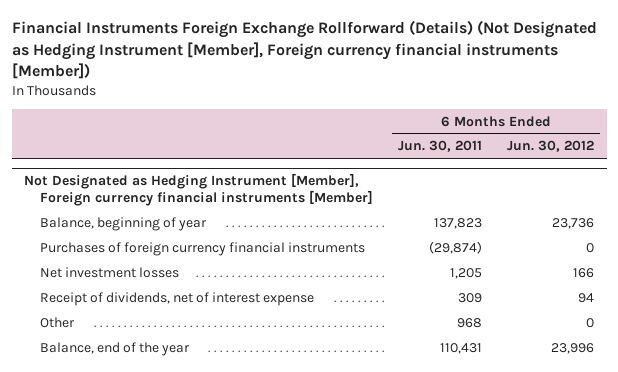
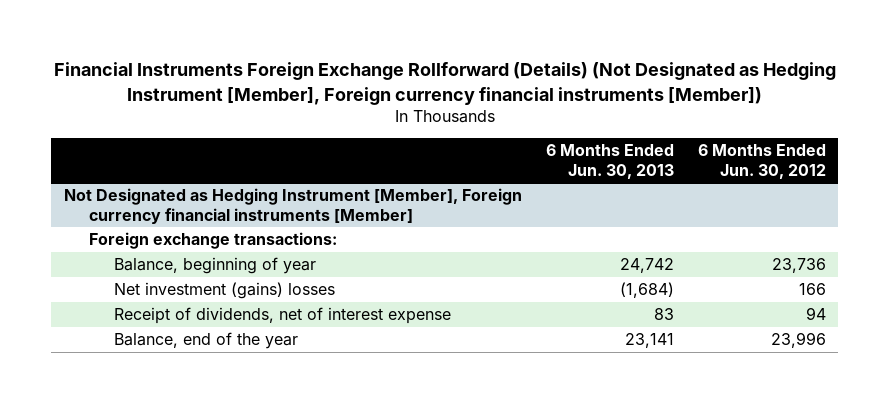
- | 6 Months Ended Jun. 30, 2011 | 6 Months Ended Jun. 30, 2012
+ | 6 Months Ended Jun. 30, 2013 | 6 Months Ended Jun. 30, 2012
@ Not Designated as Hedging Instrument [Member], Foreign currency financial instruments [Member]
+ Foreign exchange transactions:
- Purchases of foreign currency financial instruments | (29,874) | 0
- Net investment losses | 1,205 | 166
+ Net investment (gains) losses | (1,684) | 166
- Other | 968 | 0

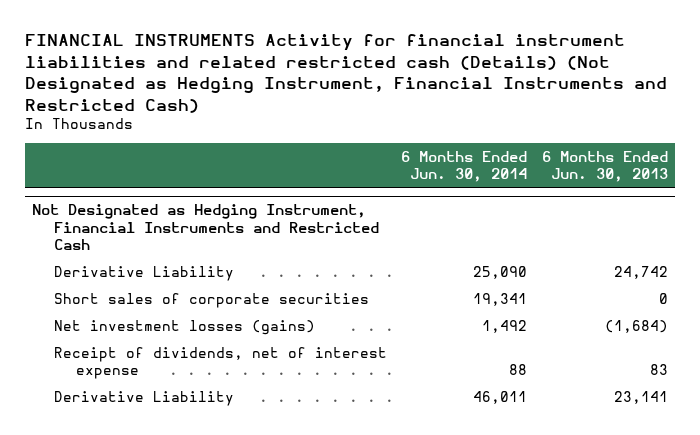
- Financial Instruments Foreign Exchange Rollforward (Details) (Not Designated as Hedging Instrument [Member], Foreign currency financial instruments [Member])
+ FINANCIAL INSTRUMENTS Activity for financial instrument liabilities and related restricted cash (Details) (Not Designated as Hedging Instrument, Financial Instruments and Restricted Cash)
- | 6 Months Ended Jun. 30, 2013 | 6 Months Ended Jun. 30, 2012
+ | 6 Months Ended Jun. 30, 2014 | 6 Months Ended Jun. 30, 2013
- Not Designated as Hedging Instrument [Member], Foreign currency financial instruments [Member]
- Foreign exchange transactions:
- Balance, beginning of year | 24,742 | 23,736
- Net investment (gains) losses | (1,684) | 166
+ Not Designated as Hedging Instrument, Financial Instruments and Restricted Cash
+ Derivative Liability | 25,090 | 24,742
+ Short sales of corporate securities | 19,341 | 0
+ Net investment losses (gains) | 1,492 | (1,684)
- Balance, end of the year | 23,141 | 23,996
+ Derivative Liability | 46,011 | 23,141

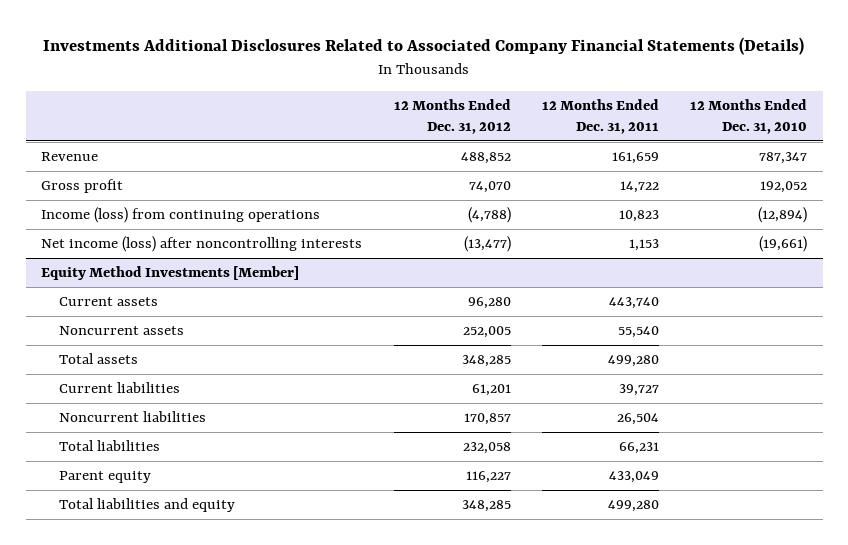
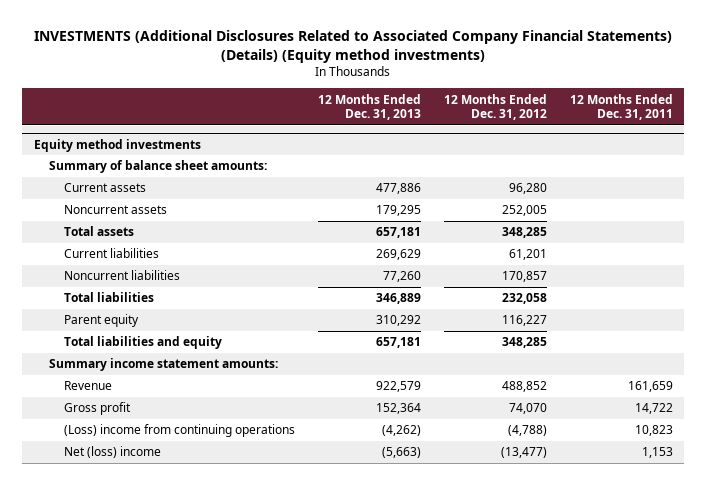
- Investments Additional Disclosures Related to Associated Company Financial Statements (Details)
+ INVESTMENTS (Additional Disclosures Related to Associated Company Financial Statements) (Details) (Equity method investments)
- | 12 Months Ended Dec. 31, 2012 | 12 Months Ended Dec. 31, 2011 | 12 Months Ended Dec. 31, 2010
+ | 12 Months Ended Dec. 31, 2013 | 12 Months Ended Dec. 31, 2012 | 12 Months Ended Dec. 31, 2011
+ Equity method investments
+ Summary of balance sheet amounts:
+ Current assets | 477,886 | 96,280 |
+ Noncurrent assets | 179,295 | 252,005 |
+ Total assets | 657,181 | 348,285 |
+ Current liabilities | 269,629 | 61,201 |
+ Noncurrent liabilities | 77,260 | 170,857 |
+ Total liabilities | 346,889 | 232,058 |
+ Parent equity | 310,292 | 116,227 |
+ Total liabilities and equity | 657,181 | 348,285 |
+ Summary income statement amounts:
- Income (loss) from continuing operations | (4,788) | 10,823 | (12,894)
- Net income (loss) after noncontrolling interests | (13,477) | 1,153 | (19,661)
- Equity Method Investments [Member]
- Current assets | 96,280 | 443,740 |
- Noncurrent assets | 252,005 | 55,540 |
- Total assets | 348,285 | 499,280 |
- Current liabilities | 61,201 | 39,727 |
- Noncurrent liabilities | 170,857 | 26,504 |
- Total liabilities | 232,058 | 66,231 |
- Parent equity | 116,227 | 433,049 |
- Total liabilities and equity | 348,285 | 499,280 |
+ (Loss) income from continuing operations | (4,262) | (4,788) | 10,823
+ Net (loss) income | (5,663) | (13,477) | 1,153

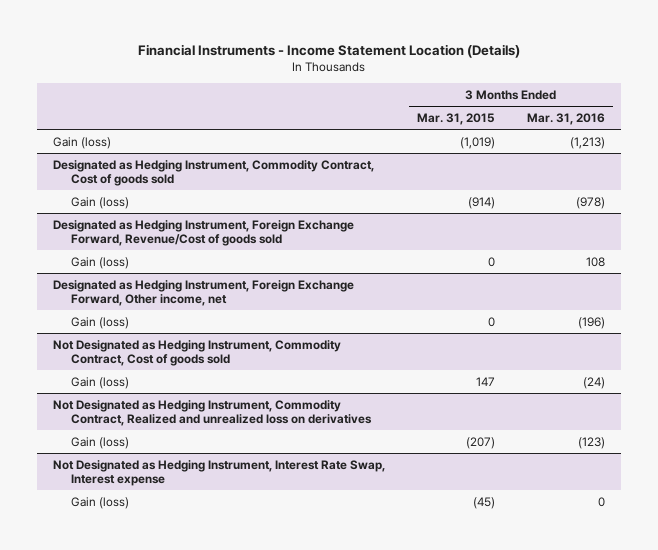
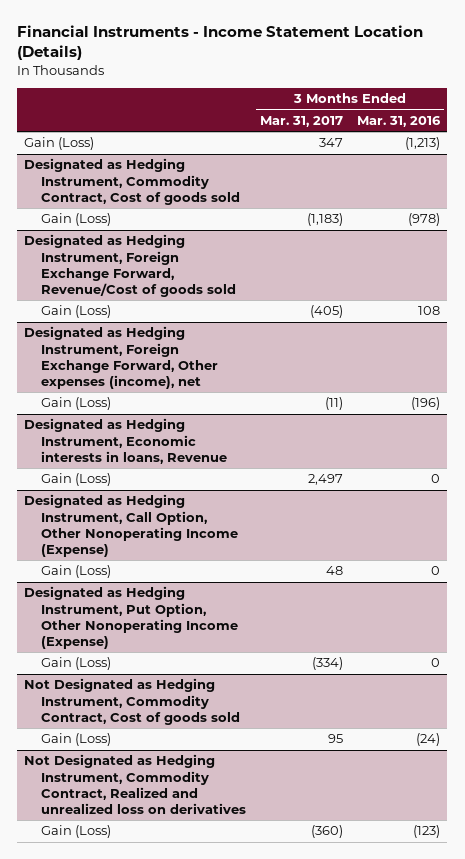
- | 3 Months Ended Mar. 31, 2015 | 3 Months Ended Mar. 31, 2016
+ | 3 Months Ended Mar. 31, 2017 | 3 Months Ended Mar. 31, 2016
- Gain (loss) | (1,019) | (1,213)
+ Gain (Loss) | 347 | (1,213)
@ Designated as Hedging Instrument, Commodity Contract, Cost of goods sold
- Gain (loss) | (914) | (978)
+ Gain (Loss) | (1,183) | (978)
@ Designated as Hedging Instrument, Foreign Exchange Forward, Revenue/Cost of goods sold
- Gain (loss) | 0 | 108
- Designated as Hedging Instrument, Foreign Exchange Forward, Other income, net
- Gain (loss) | 0 | (196)
@ Designated as Hedging Instrument, Foreign Exchange Forward, Revenue/Cost of goods sold
+ Gain (Loss) | (405) | 108
+ Designated as Hedging Instrument, Foreign Exchange Forward, Other expenses (income), net
+ Gain (Loss) | (11) | (196)
+ Designated as Hedging Instrument, Economic interests in loans, Revenue
+ Gain (Loss) | 2,497 | 0
+ Designated as Hedging Instrument, Call Option, Other Nonoperating Income (Expense)
+ Gain (Loss) | 48 | 0
+ Designated as Hedging Instrument, Put Option, Other Nonoperating Income (Expense)
+ Gain (Loss) | (334) | 0
@ Not Designated as Hedging Instrument, Commodity Contract, Cost of goods sold
- Gain (loss) | 147 | (24)
+ Gain (Loss) | 95 | (24)
@ Not Designated as Hedging Instrument, Commodity Contract, Realized and unrealized loss on derivatives
- Gain (loss) | (207) | (123)
- Not Designated as Hedging Instrument, Interest Rate Swap, Interest expense
- Gain (loss) | (45) | 0
@ Not Designated as Hedging Instrument, Commodity Contract, Realized and unrealized loss on derivatives
+ Gain (Loss) | (360) | (123)

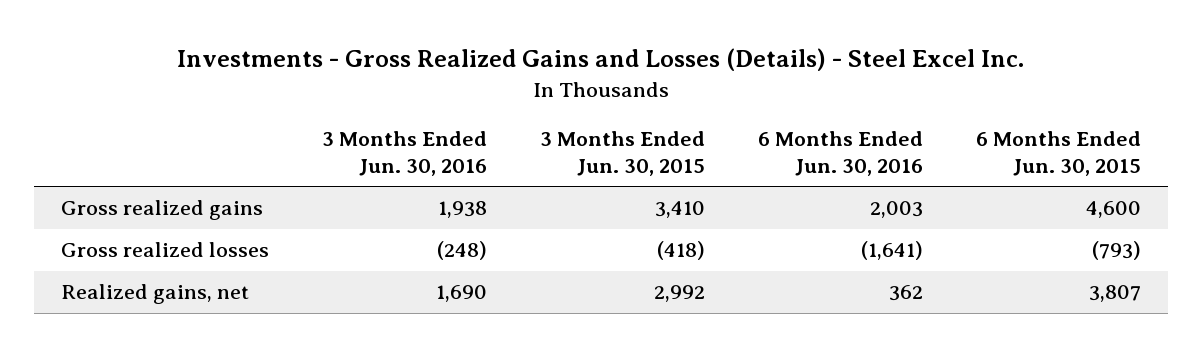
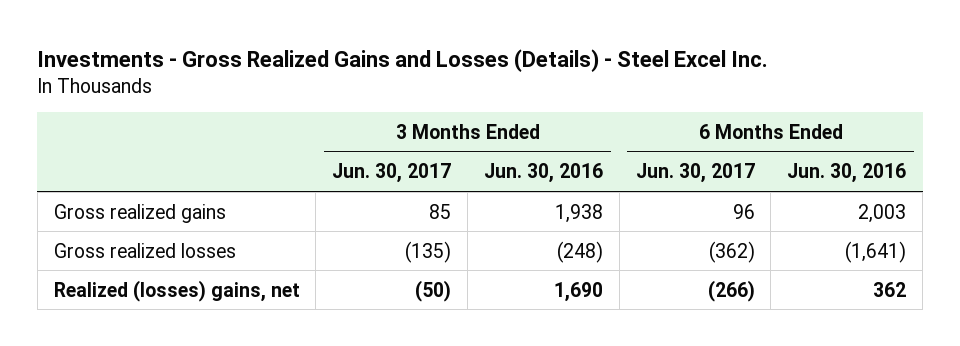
- | 3 Months Ended Jun. 30, 2016 | 3 Months Ended Jun. 30, 2015 | 6 Months Ended Jun. 30, 2016 | 6 Months Ended Jun. 30, 2015
+ | 3 Months Ended Jun. 30, 2017 | 3 Months Ended Jun. 30, 2016 | 6 Months Ended Jun. 30, 2017 | 6 Months Ended Jun. 30, 2016
- Realized gains, net | 1,690 | 2,992 | 362 | 3,807
+ Realized (losses) gains, net | (50) | 1,690 | (266) | 362

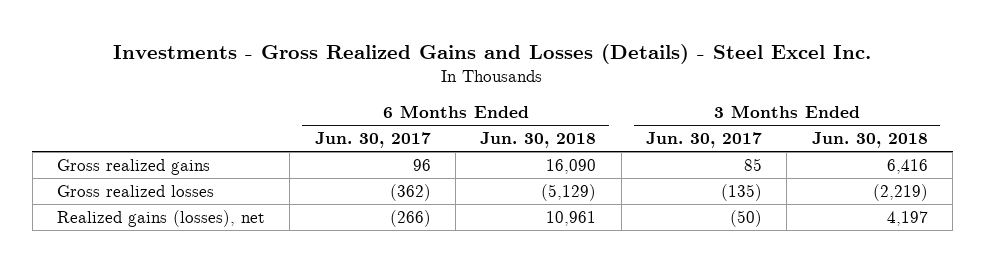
- | 3 Months Ended Jun. 30, 2017 | 3 Months Ended Jun. 30, 2016 | 6 Months Ended Jun. 30, 2017 | 6 Months Ended Jun. 30, 2016
+ | 6 Months Ended Jun. 30, 2017 | 6 Months Ended Jun. 30, 2018 | 3 Months Ended Jun. 30, 2017 | 3 Months Ended Jun. 30, 2018
- Realized (losses) gains, net | (50) | 1,690 | (266) | 362
+ Realized gains (losses), net | (266) | 10,961 | (50) | 4,197

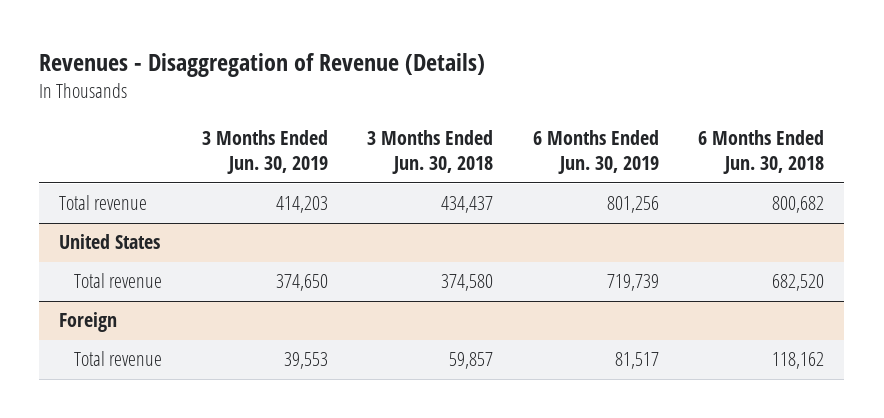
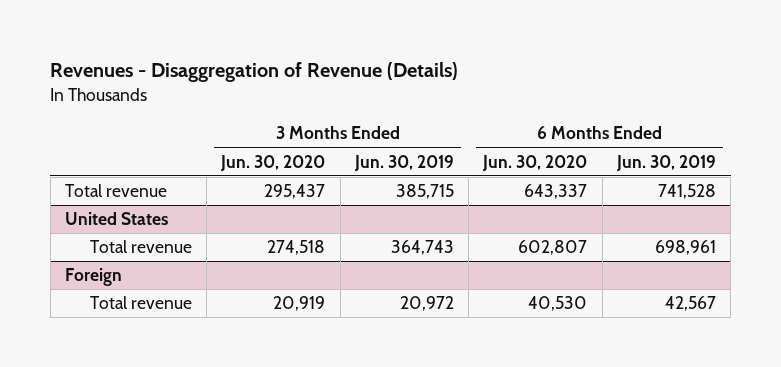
- | 3 Months Ended Jun. 30, 2019 | 3 Months Ended Jun. 30, 2018 | 6 Months Ended Jun. 30, 2019 | 6 Months Ended Jun. 30, 2018
+ | 3 Months Ended Jun. 30, 2020 | 3 Months Ended Jun. 30, 2019 | 6 Months Ended Jun. 30, 2020 | 6 Months Ended Jun. 30, 2019
- Total revenue | 414,203 | 434,437 | 801,256 | 800,682
+ Total revenue | 295,437 | 385,715 | 643,337 | 741,528
@ United States
- Total revenue | 374,650 | 374,580 | 719,739 | 682,520
+ Total revenue | 274,518 | 364,743 | 602,807 | 698,961
@ Foreign
- Total revenue | 39,553 | 59,857 | 81,517 | 118,162
+ Total revenue | 20,919 | 20,972 | 40,530 | 42,567

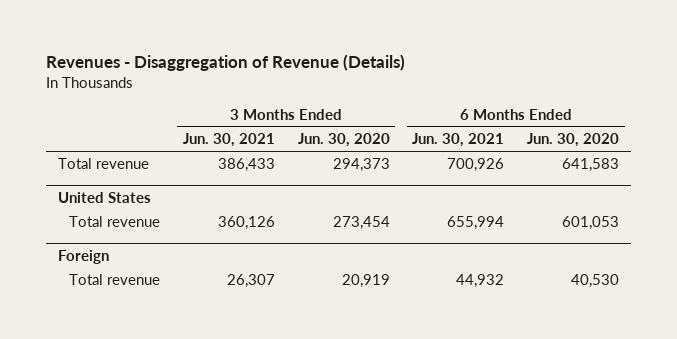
- | 3 Months Ended Jun. 30, 2020 | 3 Months Ended Jun. 30, 2019 | 6 Months Ended Jun. 30, 2020 | 6 Months Ended Jun. 30, 2019
+ | 3 Months Ended Jun. 30, 2021 | 3 Months Ended Jun. 30, 2020 | 6 Months Ended Jun. 30, 2021 | 6 Months Ended Jun. 30, 2020
- Total revenue | 295,437 | 385,715 | 643,337 | 741,528
+ Total revenue | 386,433 | 294,373 | 700,926 | 641,583
@ United States
- Total revenue | 274,518 | 364,743 | 602,807 | 698,961
+ Total revenue | 360,126 | 273,454 | 655,994 | 601,053

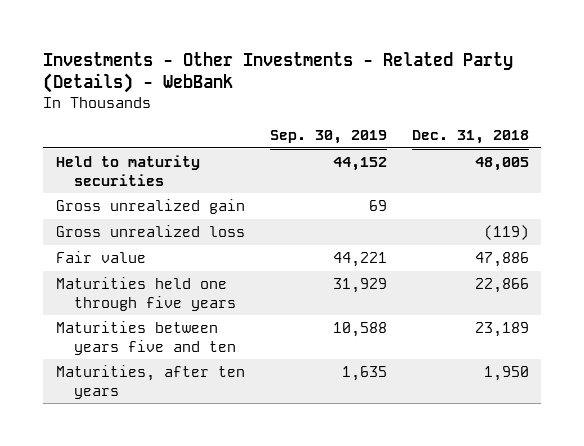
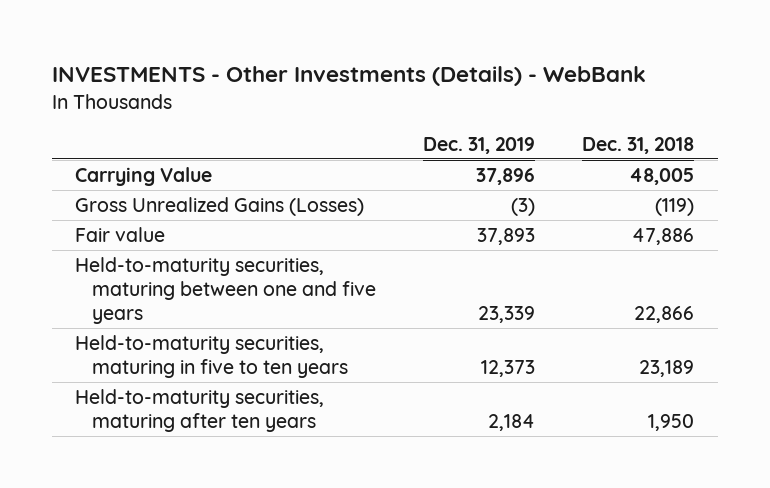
- Investments - Other Investments - Related Party (Details) - WebBank
+ INVESTMENTS - Other Investments (Details) - WebBank
- | Sep. 30, 2019 | Dec. 31, 2018
+ | Dec. 31, 2019 | Dec. 31, 2018
- Held to maturity securities | 44,152 | 48,005
- Gross unrealized gain | 69 |
- Gross unrealized loss | | (119)
+ Carrying Value | 37,896 | 48,005
+ Gross Unrealized Gains (Losses) | (3) | (119)
- Maturities held one through five years | 31,929 | 22,866
- Maturities between years five and ten | 10,588 | 23,189
- Maturities, after ten years | 1,635 | 1,950
+ Held-to-maturity securities, maturing between one and five years | 23,339 | 22,866
+ Held-to-maturity securities, maturing in five to ten years | 12,373 | 23,189
+ Held-to-maturity securities, maturing after ten years | 2,184 | 1,950

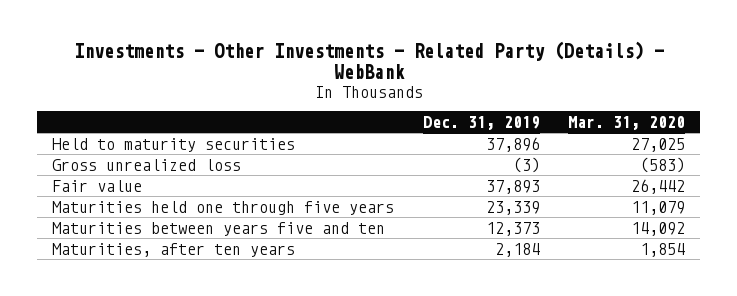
- INVESTMENTS - Other Investments (Details) - WebBank
+ Investments - Other Investments - Related Party (Details) - WebBank
- | Dec. 31, 2019 | Dec. 31, 2018
+ | Dec. 31, 2019 | Mar. 31, 2020
- Carrying Value | 37,896 | 48,005
- Gross Unrealized Gains (Losses) | (3) | (119)
+ Held to maturity securities | 37,896 | 27,025
+ Gross unrealized loss | (3) | (583)
- Held-to-maturity securities, maturing between one and five years | 23,339 | 22,866
- Held-to-maturity securities, maturing in five to ten years | 12,373 | 23,189
- Held-to-maturity securities, maturing after ten years | 2,184 | 1,950
+ Maturities held one through five years | 23,339 | 11,079
+ Maturities between years five and ten | 12,373 | 14,092
+ Maturities, after ten years | 2,184 | 1,854

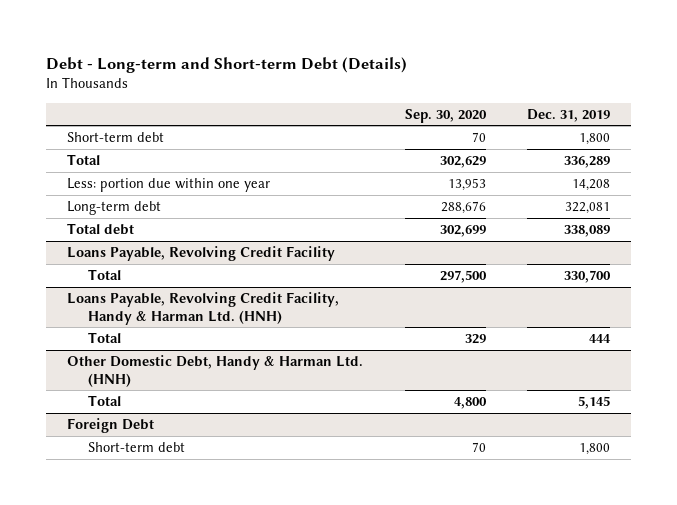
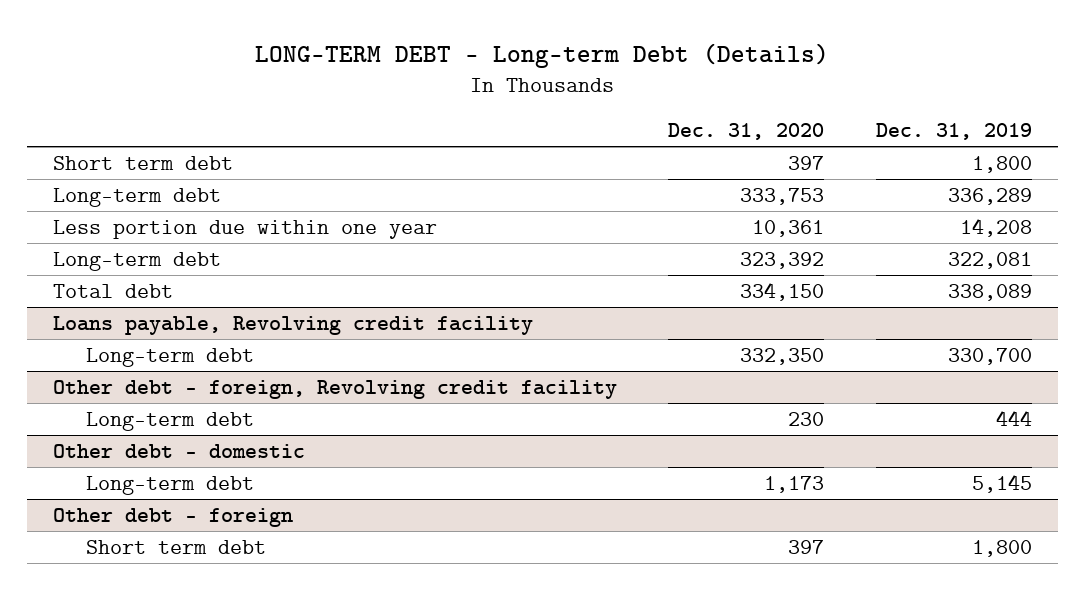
- Debt - Long-term and Short-term Debt (Details)
+ LONG-TERM DEBT - Long-term Debt (Details)
- | Sep. 30, 2020 | Dec. 31, 2019
+ | Dec. 31, 2020 | Dec. 31, 2019
- Short-term debt | 70 | 1,800
- Total | 302,629 | 336,289
- Less: portion due within one year | 13,953 | 14,208
+ Short term debt | 397 | 1,800
+ Long-term debt | 333,753 | 336,289
+ Less portion due within one year | 10,361 | 14,208
- Loans Payable, Revolving Credit Facility
- Total | 297,500 | 330,700
- Loans Payable, Revolving Credit Facility, Handy & Harman Ltd. (HNH)
- Total | 329 | 444
- Other Domestic Debt, Handy & Harman Ltd. (HNH)
- Total | 4,800 | 5,145
- Foreign Debt
- Short-term debt | 70 | 1,800
+ Loans payable, Revolving credit facility
+ Long-term debt | 332,350 | 330,700
+ Other debt - foreign, Revolving credit facility
+ Long-term debt | 230 | 444
+ Other debt - domestic
+ Long-term debt | 1,173 | 5,145
+ Other debt - foreign
+ Short term debt | 397 | 1,800

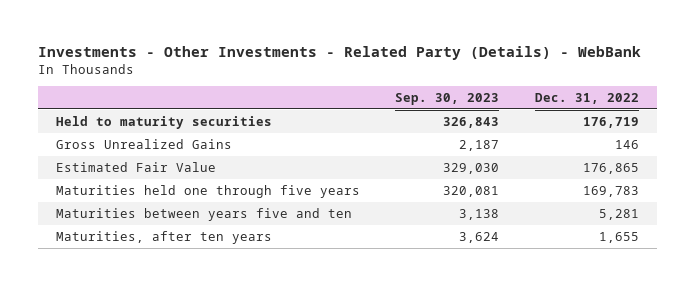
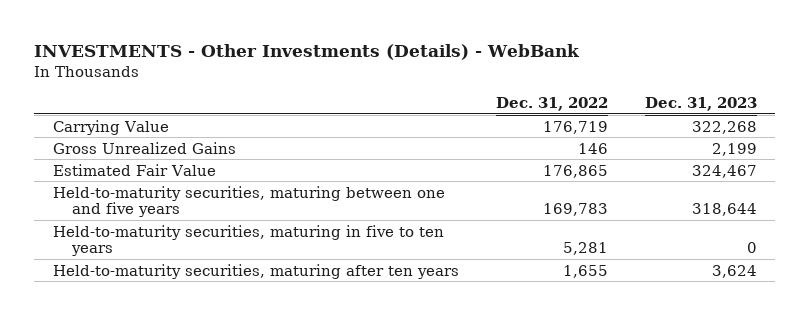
- Investments - Other Investments - Related Party (Details) - WebBank
+ INVESTMENTS - Other Investments (Details) - WebBank
- | Sep. 30, 2023 | Dec. 31, 2022
+ | Dec. 31, 2022 | Dec. 31, 2023
- Held to maturity securities | 326,843 | 176,719
+ Carrying Value | 176,719 | 322,268
- Maturities held one through five years | 320,081 | 169,783
- Maturities between years five and ten | 3,138 | 5,281
- Maturities, after ten years | 3,624 | 1,655
+ Held-to-maturity securities, maturing between one and five years | 169,783 | 318,644
+ Held-to-maturity securities, maturing in five to ten years | 5,281 | 0
+ Held-to-maturity securities, maturing after ten years | 1,655 | 3,624

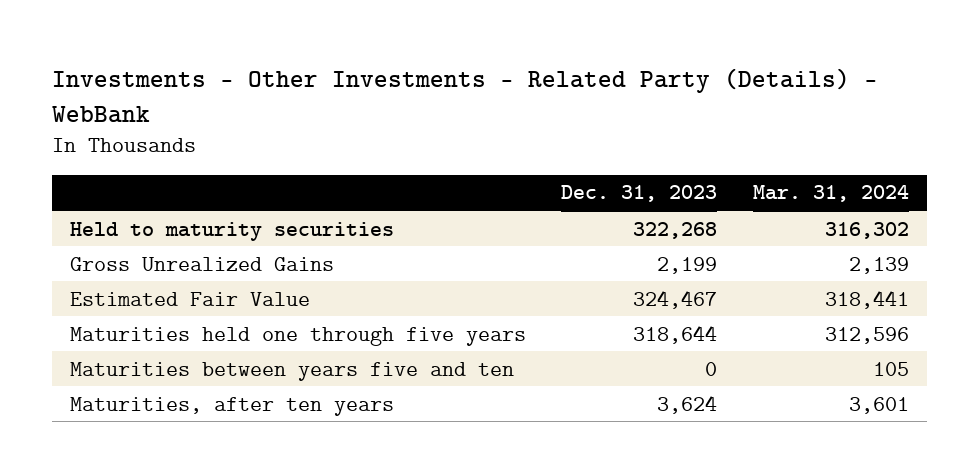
- INVESTMENTS - Other Investments (Details) - WebBank
+ Investments - Other Investments - Related Party (Details) - WebBank
- | Dec. 31, 2022 | Dec. 31, 2023
+ | Dec. 31, 2023 | Mar. 31, 2024
- Carrying Value | 176,719 | 322,268
+ Held to maturity securities | 322,268 | 316,302
- Held-to-maturity securities, maturing between one and five years | 169,783 | 318,644
- Held-to-maturity securities, maturing in five to ten years | 5,281 | 0
- Held-to-maturity securities, maturing after ten years | 1,655 | 3,624
+ Maturities held one through five years | 318,644 | 312,596
+ Maturities between years five and ten | 0 | 105
+ Maturities, after ten years | 3,624 | 3,601

